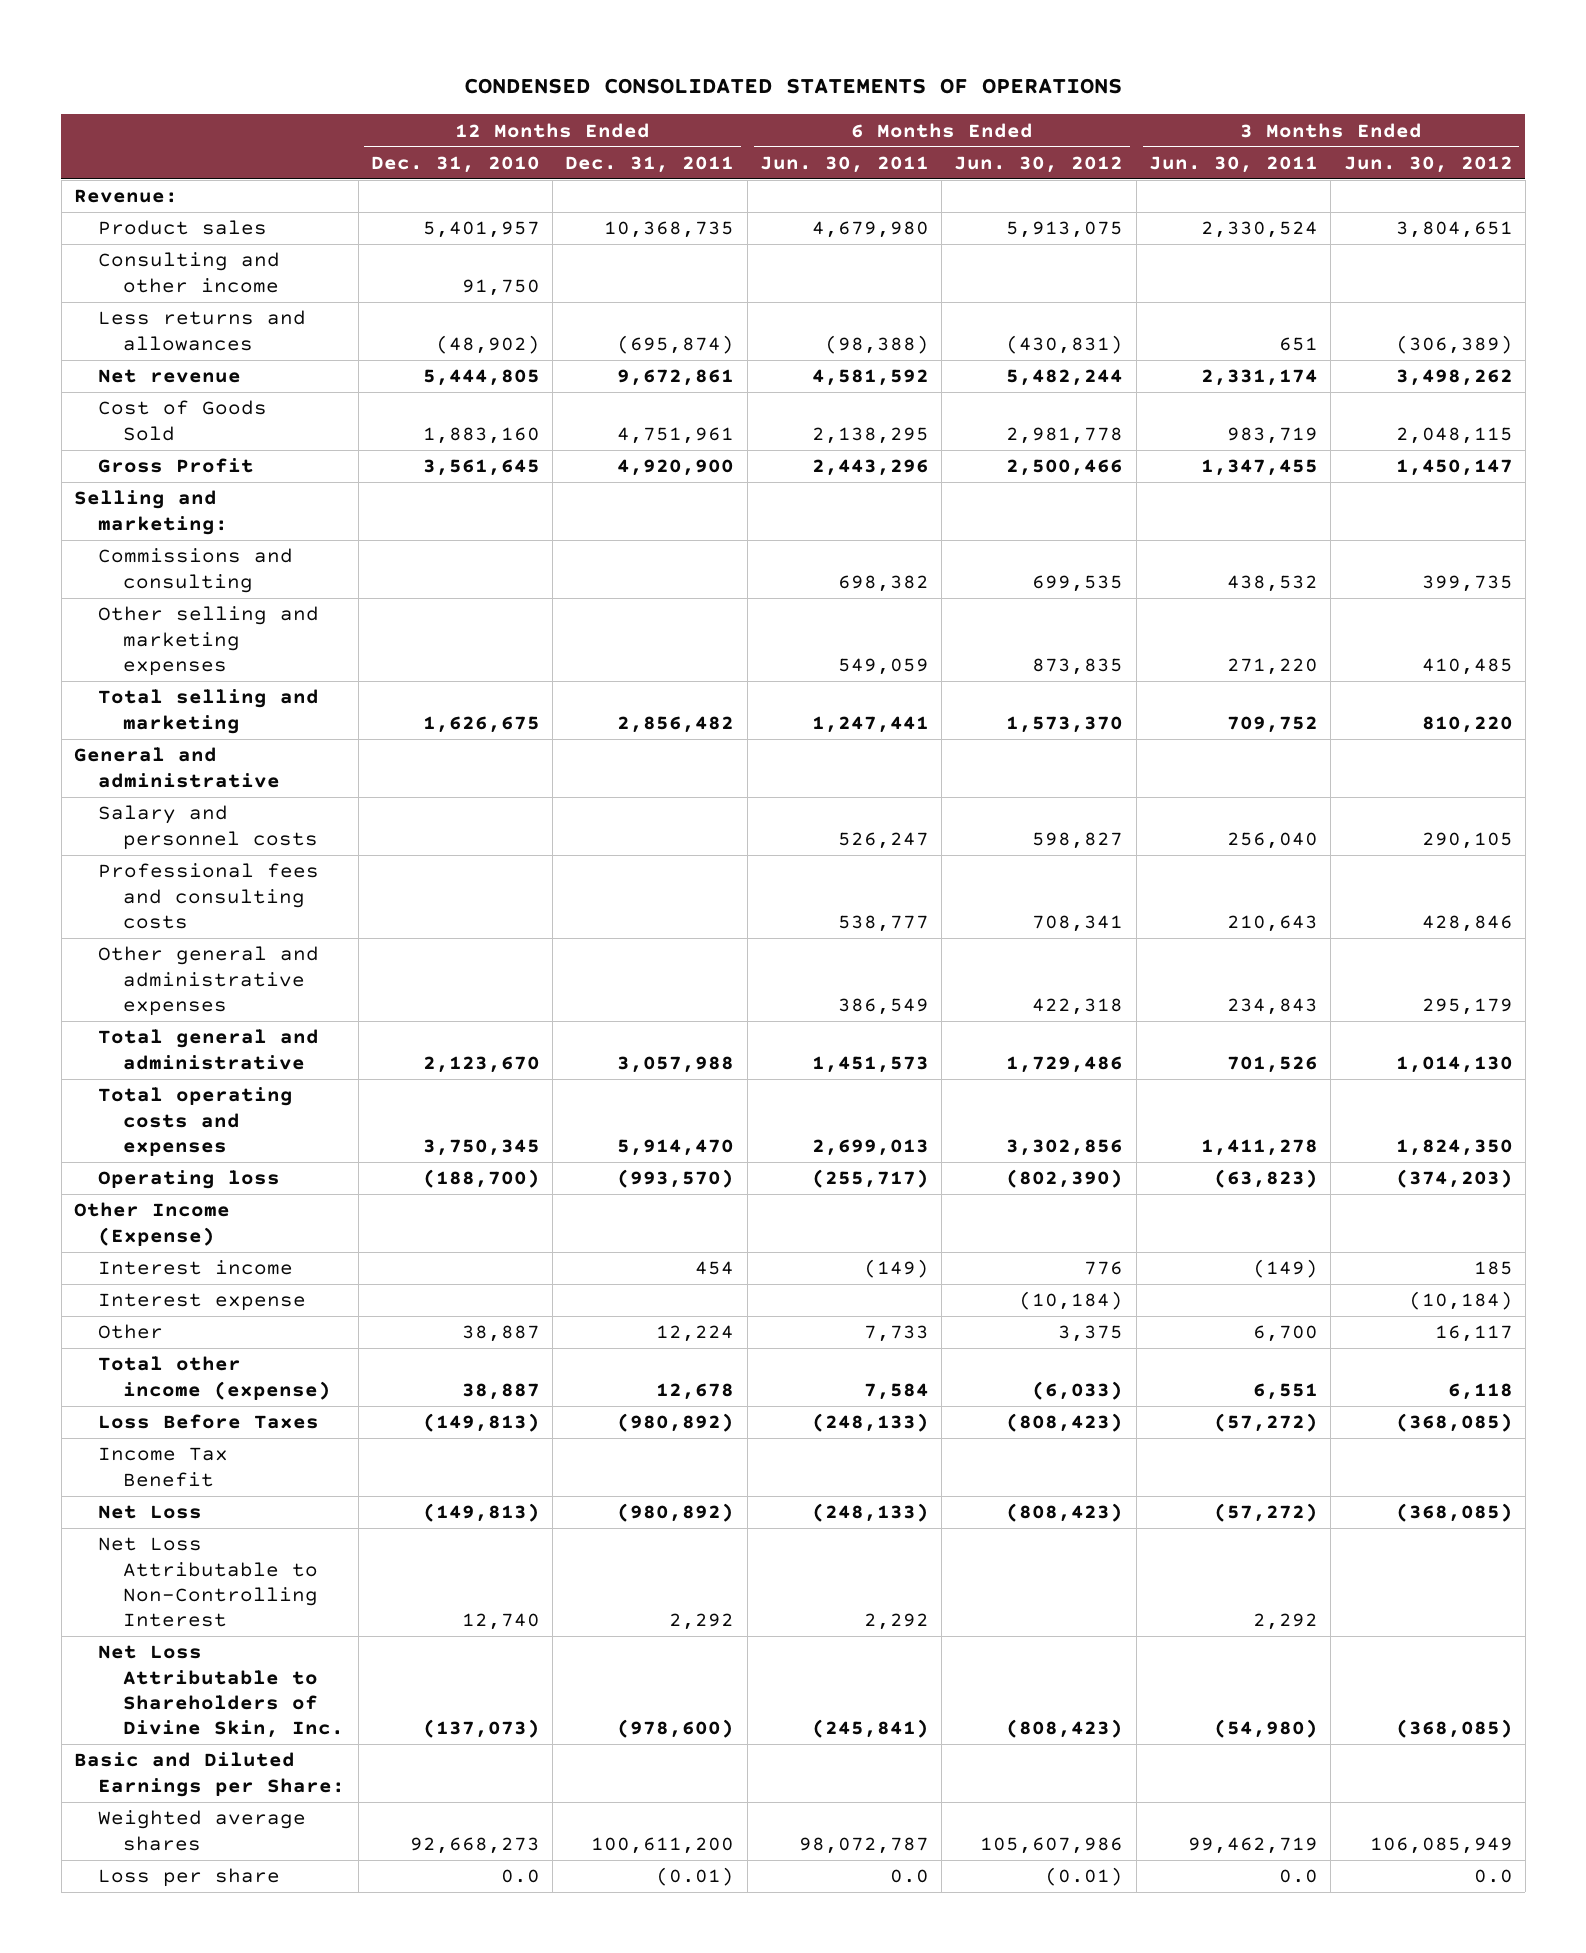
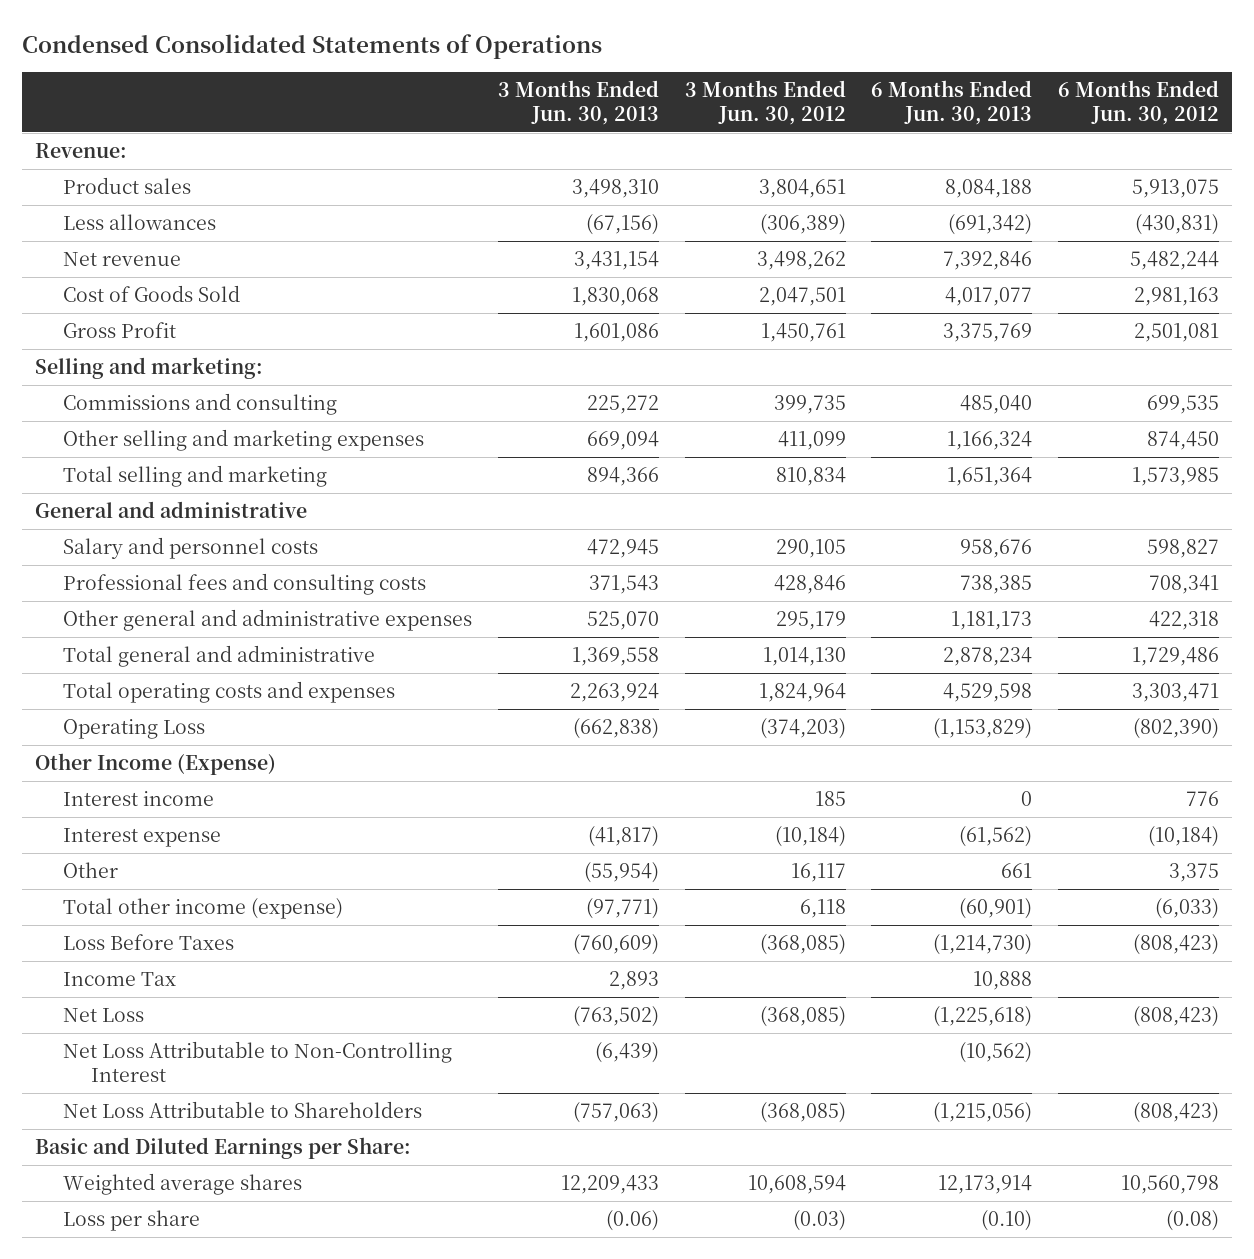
- CONDENSED CONSOLIDATED STATEMENTS OF OPERATIONS
+ Condensed Consolidated Statements of Operations
- | 12 Months Ended Dec. 31, 2010 | 12 Months Ended Dec. 31, 2011 | 6 Months Ended Jun. 30, 2011 | 6 Months Ended Jun. 30, 2012 | 3 Months Ended Jun. 30, 2011 | 3 Months Ended Jun. 30, 2012
+ | 3 Months Ended Jun. 30, 2013 | 3 Months Ended Jun. 30, 2012 | 6 Months Ended Jun. 30, 2013 | 6 Months Ended Jun. 30, 2012
- Consulting and other income | 91,750 | | | | |
- Less returns and allowances | (48,902) | (695,874) | (98,388) | (430,831) | 651 | (306,389)
+ Less allowances | (67,156) | (306,389) | (691,342) | (430,831)
- Cost of Goods Sold | 1,883,160 | 4,751,961 | 2,138,295 | 2,981,778 | 983,719 | 2,048,115
- Gross Profit | 3,561,645 | 4,920,900 | 2,443,296 | 2,500,466 | 1,347,455 | 1,450,147
+ Cost of Goods Sold | 1,830,068 | 2,047,501 | 4,017,077 | 2,981,163
+ Gross Profit | 1,601,086 | 1,450,761 | 3,375,769 | 2,501,081
- Other selling and marketing expenses | | | 549,059 | 873,835 | 271,220 | 410,485
- Total selling and marketing | 1,626,675 | 2,856,482 | 1,247,441 | 1,573,370 | 709,752 | 810,220
+ Other selling and marketing expenses | 669,094 | 411,099 | 1,166,324 | 874,450
+ Total selling and marketing | 894,366 | 810,834 | 1,651,364 | 1,573,985
- Total operating costs and expenses | 3,750,345 | 5,914,470 | 2,699,013 | 3,302,856 | 1,411,278 | 1,824,350
- Operating loss | (188,700) | (993,570) | (255,717) | (802,390) | (63,823) | (374,203)
+ Total operating costs and expenses | 2,263,924 | 1,824,964 | 4,529,598 | 3,303,471
+ Operating Loss | (662,838) | (374,203) | (1,153,829) | (802,390)
- Income Tax Benefit
+ Income Tax | 2,893 | | 10,888 |
- Net Loss Attributable to Shareholders of Divine Skin, Inc. | (137,073) | (978,600) | (245,841) | (808,423) | (54,980) | (368,085)
+ Net Loss Attributable to Shareholders | (757,063) | (368,085) | (1,215,056) | (808,423)
- Weighted average shares | 92,668,273 | 100,611,200 | 98,072,787 | 105,607,986 | 99,462,719 | 106,085,949
- Loss per share | 0.0 | (0.01) | 0.0 | (0.01) | 0.0 | 0.0
+ Weighted average shares | 12,209,433 | 10,608,594 | 12,173,914 | 10,560,798
+ Loss per share | (0.06) | (0.03) | (0.10) | (0.08)

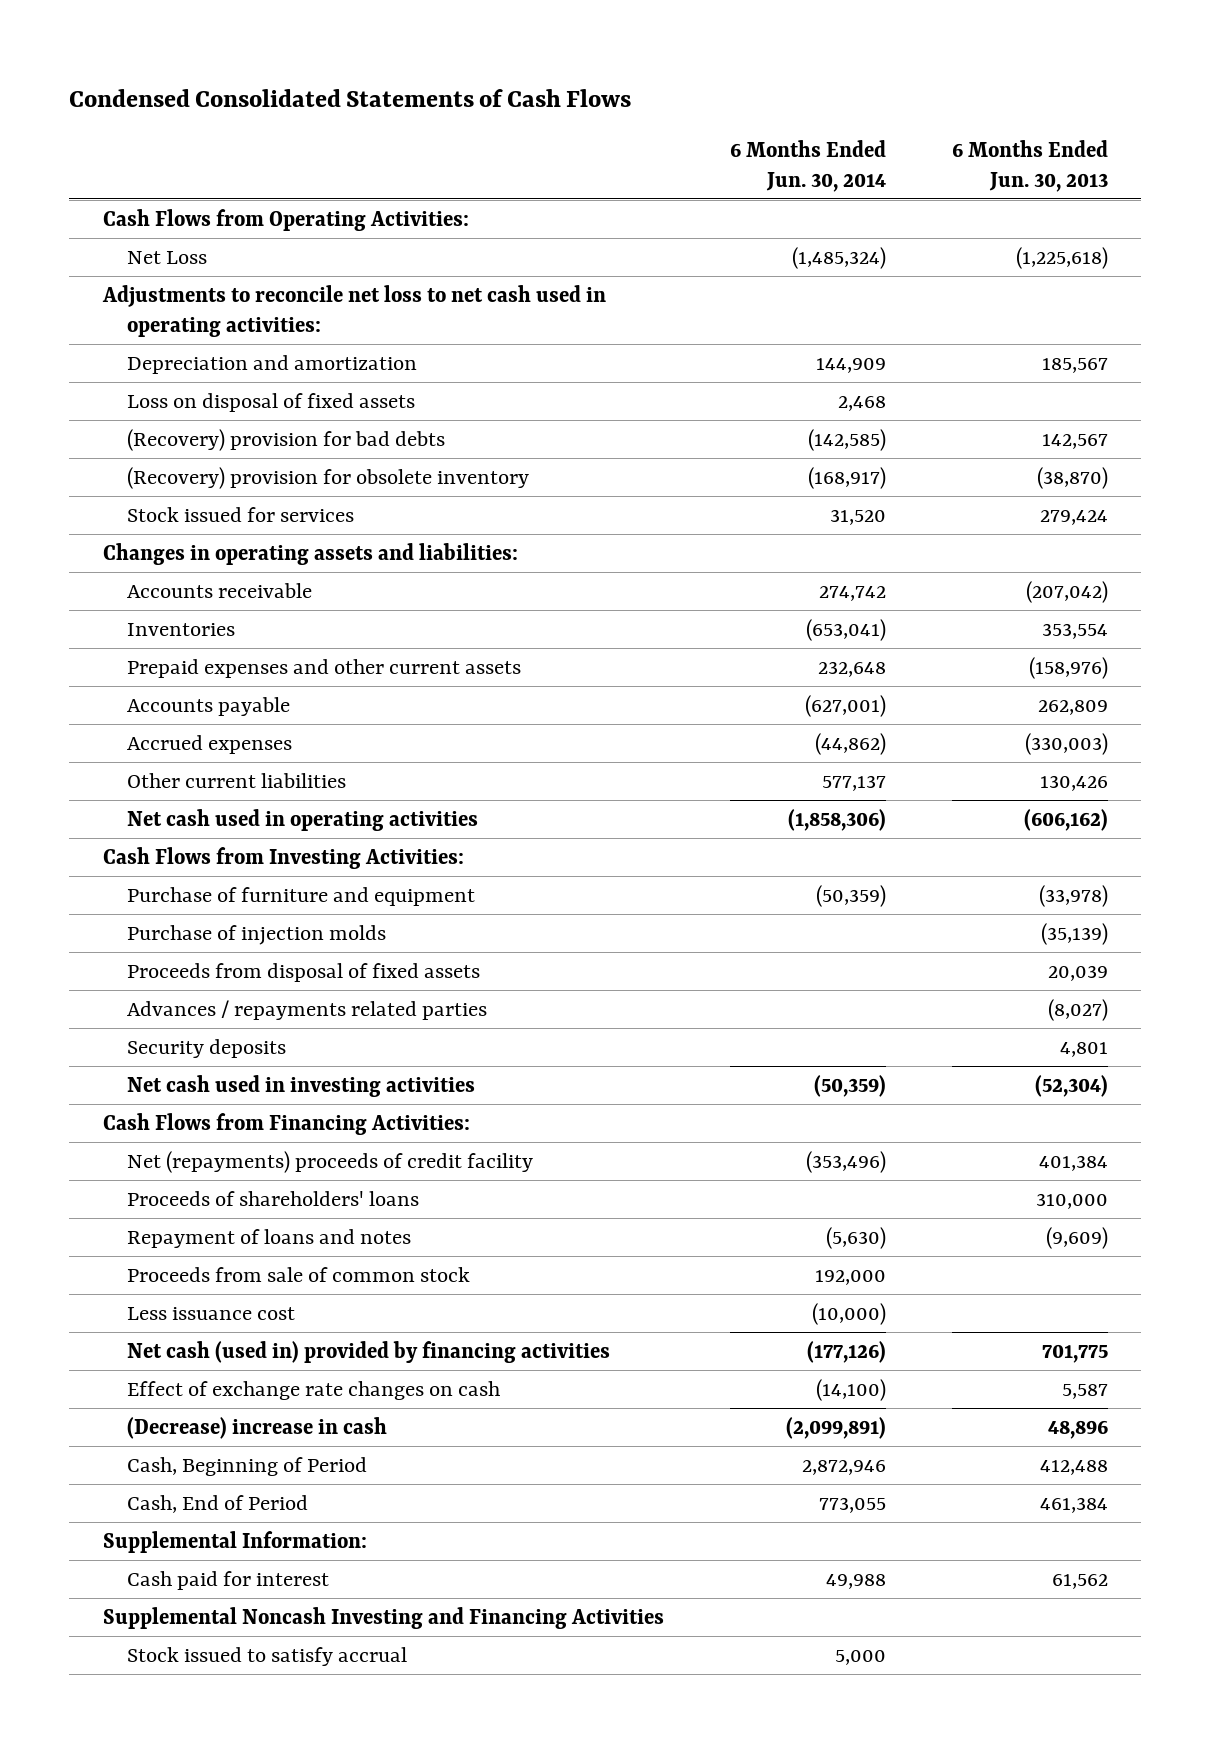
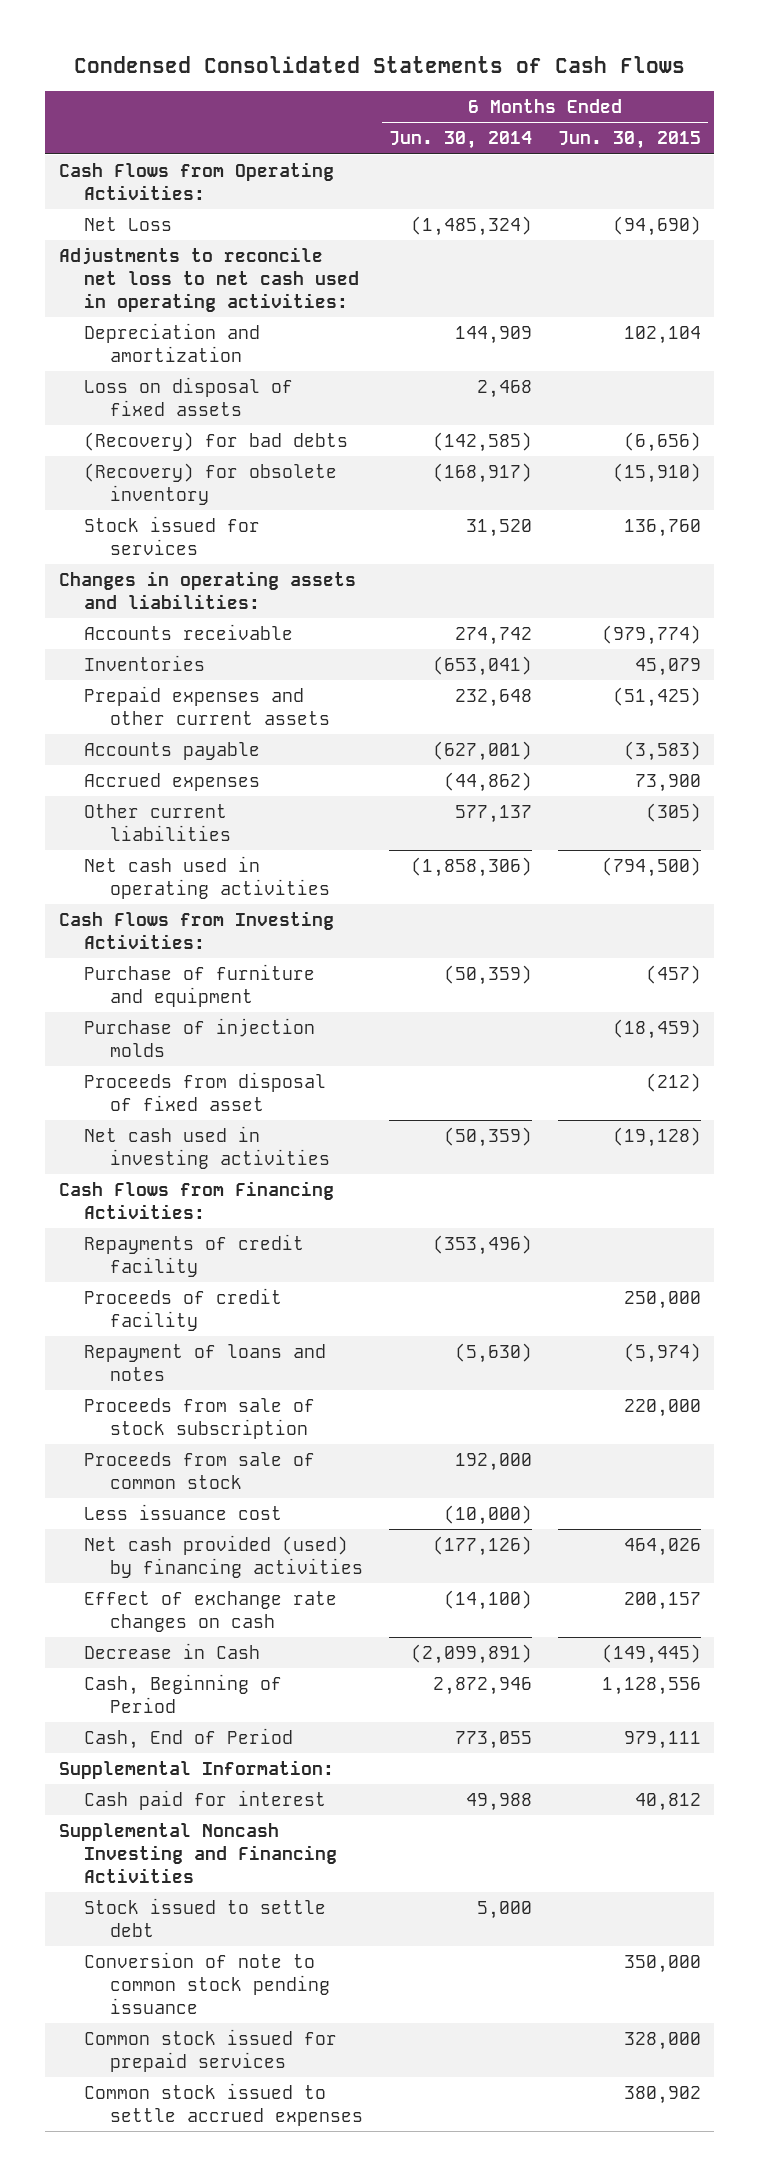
- | 6 Months Ended Jun. 30, 2014 | 6 Months Ended Jun. 30, 2013
+ | 6 Months Ended Jun. 30, 2014 | 6 Months Ended Jun. 30, 2015
- (Recovery) provision for bad debts | (142,585) | 142,567
- (Recovery) provision for obsolete inventory | (168,917) | (38,870)
+ (Recovery) for bad debts | (142,585) | (6,656)
+ (Recovery) for obsolete inventory | (168,917) | (15,910)
- Proceeds from disposal of fixed assets | | 20,039
- Advances / repayments related parties | | (8,027)
- Security deposits | | 4,801
+ Proceeds from disposal of fixed asset | | (212)
- Net (repayments) proceeds of credit facility | (353,496) | 401,384
- Proceeds of shareholders' loans | | 310,000
+ Repayments of credit facility | (353,496) |
+ Proceeds of credit facility | | 250,000
+ Proceeds from sale of stock subscription | | 220,000
- Net cash (used in) provided by financing activities | (177,126) | 701,775
+ Net cash provided (used) by financing activities | (177,126) | 464,026
- (Decrease) increase in cash | (2,099,891) | 48,896
+ Decrease in Cash | (2,099,891) | (149,445)
- Stock issued to satisfy accrual | 5,000 |
+ Stock issued to settle debt | 5,000 |
+ Conversion of note to common stock pending issuance | | 350,000
+ Common stock issued for prepaid services | | 328,000
+ Common stock issued to settle accrued expenses | | 380,902

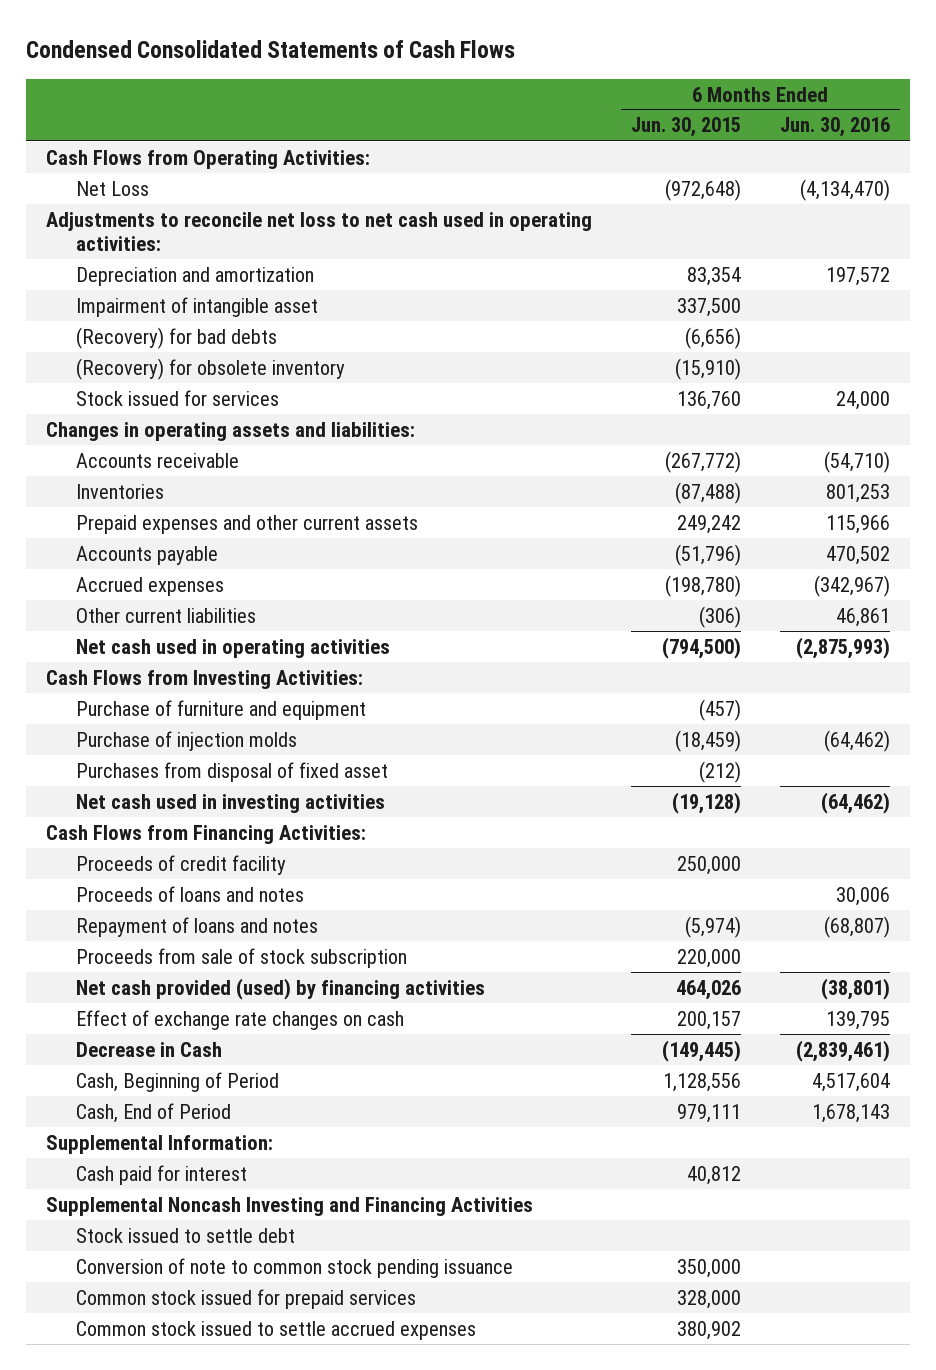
- | 6 Months Ended Jun. 30, 2014 | 6 Months Ended Jun. 30, 2015
+ | 6 Months Ended Jun. 30, 2015 | 6 Months Ended Jun. 30, 2016
- Net Loss | (1,485,324) | (94,690)
+ Net Loss | (972,648) | (4,134,470)
- Depreciation and amortization | 144,909 | 102,104
- Loss on disposal of fixed assets | 2,468 |
+ Depreciation and amortization | 83,354 | 197,572
+ Impairment of intangible asset | 337,500 |
- Accounts receivable | 274,742 | (979,774)
- Inventories | (653,041) | 45,079
- Prepaid expenses and other current assets | 232,648 | (51,425)
- Accounts payable | (627,001) | (3,583)
- Accrued expenses | (44,862) | 73,900
- Other current liabilities | 577,137 | (305)
+ Accounts receivable | (267,772) | (54,710)
+ Inventories | (87,488) | 801,253
+ Prepaid expenses and other current assets | 249,242 | 115,966
+ Accounts payable | (51,796) | 470,502
+ Accrued expenses | (198,780) | (342,967)
+ Other current liabilities | (306) | 46,861
- Proceeds from disposal of fixed asset | | (212)
+ Purchases from disposal of fixed asset | (212) |
- Repayments of credit facility | (353,496) |
+ Proceeds of loans and notes | | 30,006
- Proceeds from sale of common stock | 192,000 |
- Less issuance cost | (10,000) |

